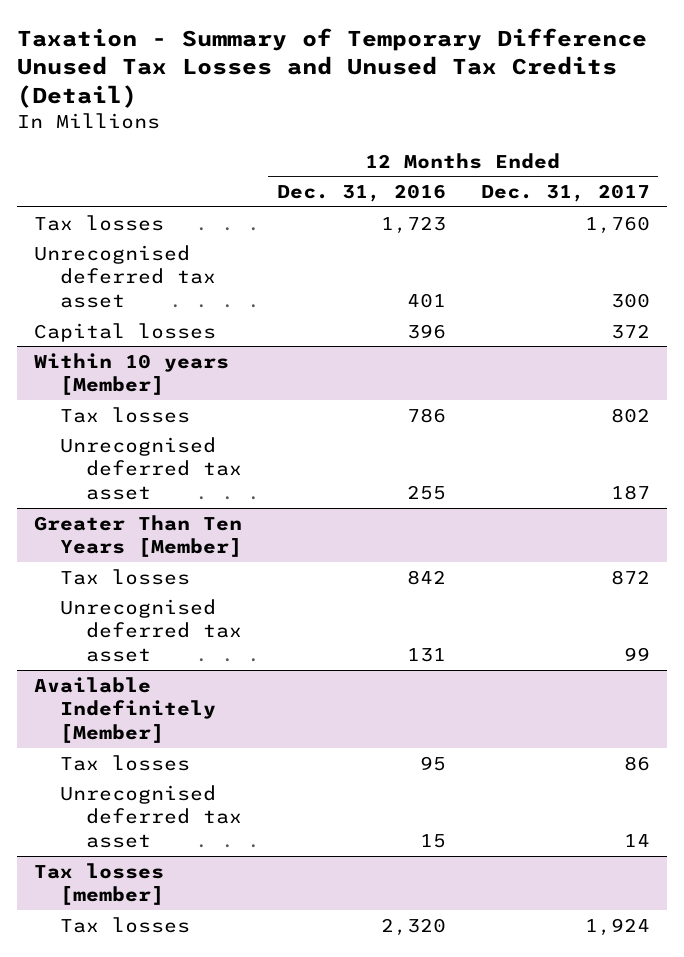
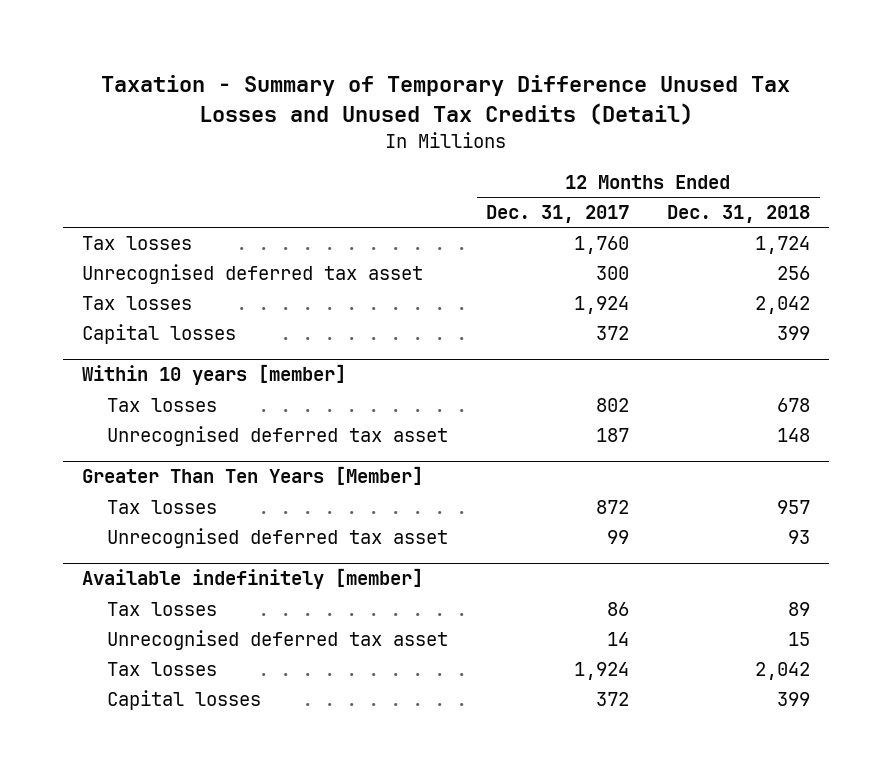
- | 12 Months Ended Dec. 31, 2016 | 12 Months Ended Dec. 31, 2017
+ | 12 Months Ended Dec. 31, 2017 | 12 Months Ended Dec. 31, 2018
+ Tax losses | 1,924 | 2,042
- Within 10 years [Member]
+ Within 10 years [member]
- Available Indefinitely [Member]
+ Available indefinitely [member]
- Tax losses [member]
+ Capital losses | 372 | 399

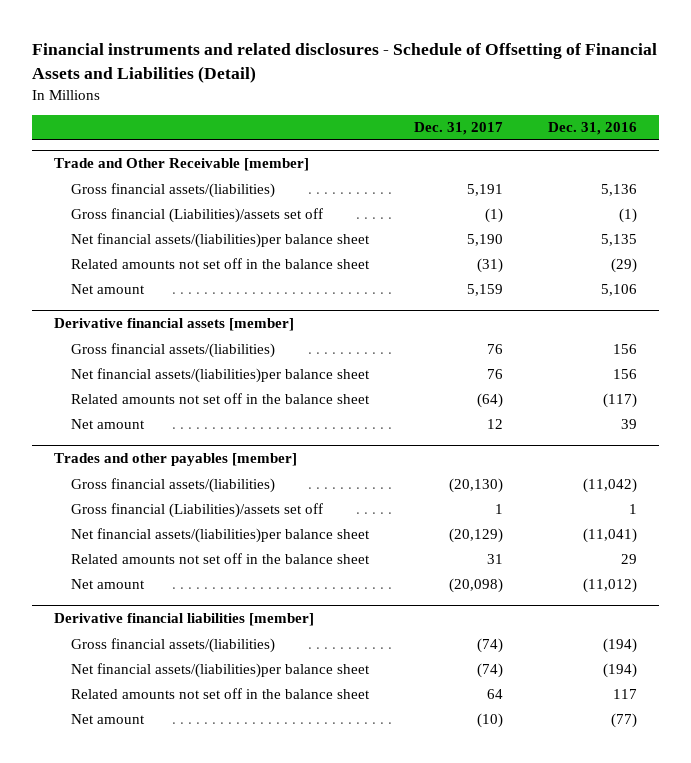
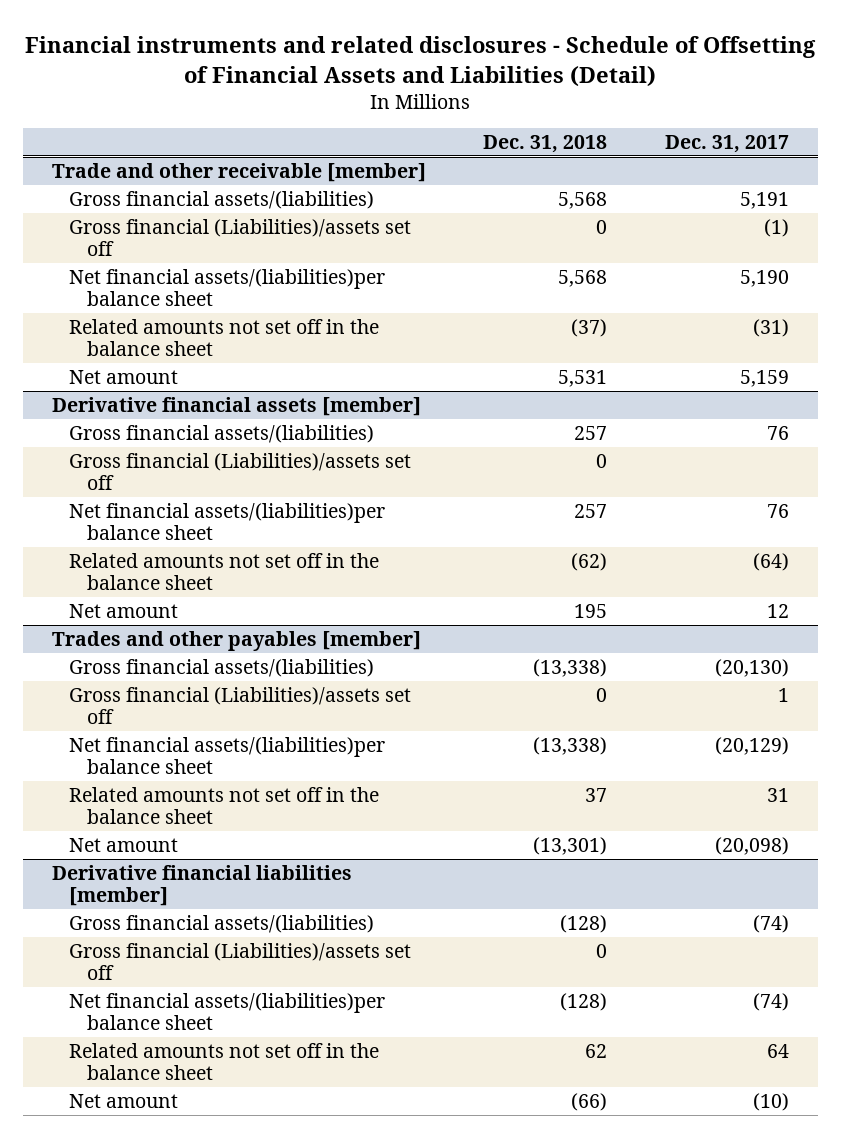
- | Dec. 31, 2017 | Dec. 31, 2016
+ | Dec. 31, 2018 | Dec. 31, 2017
- Trade and Other Receivable [member]
+ Trade and other receivable [member]
@ Derivative financial assets [member]
+ Gross financial (Liabilities)/assets set off | 0 |
@ Derivative financial liabilities [member]
+ Gross financial (Liabilities)/assets set off | 0 |

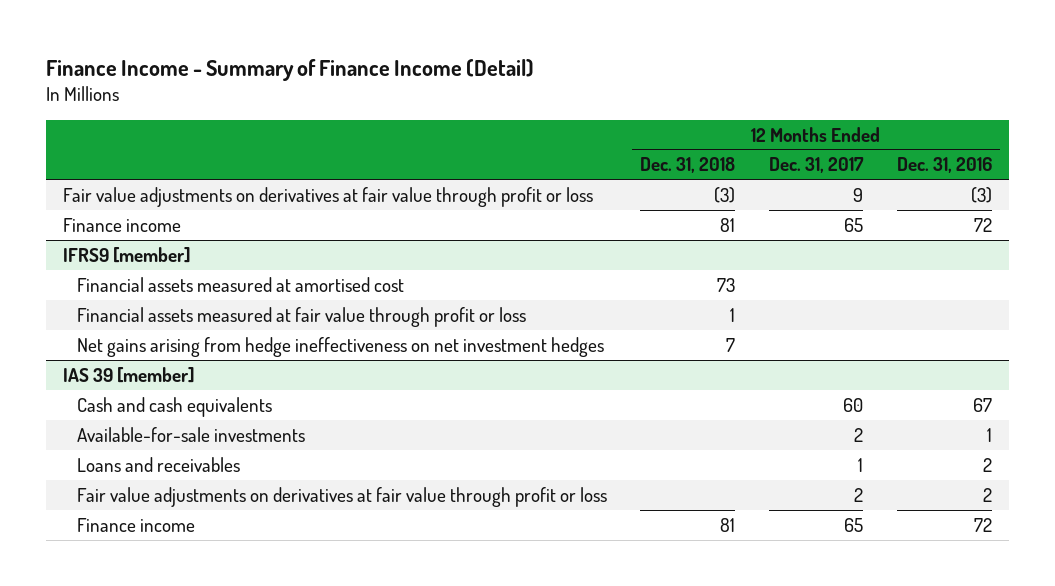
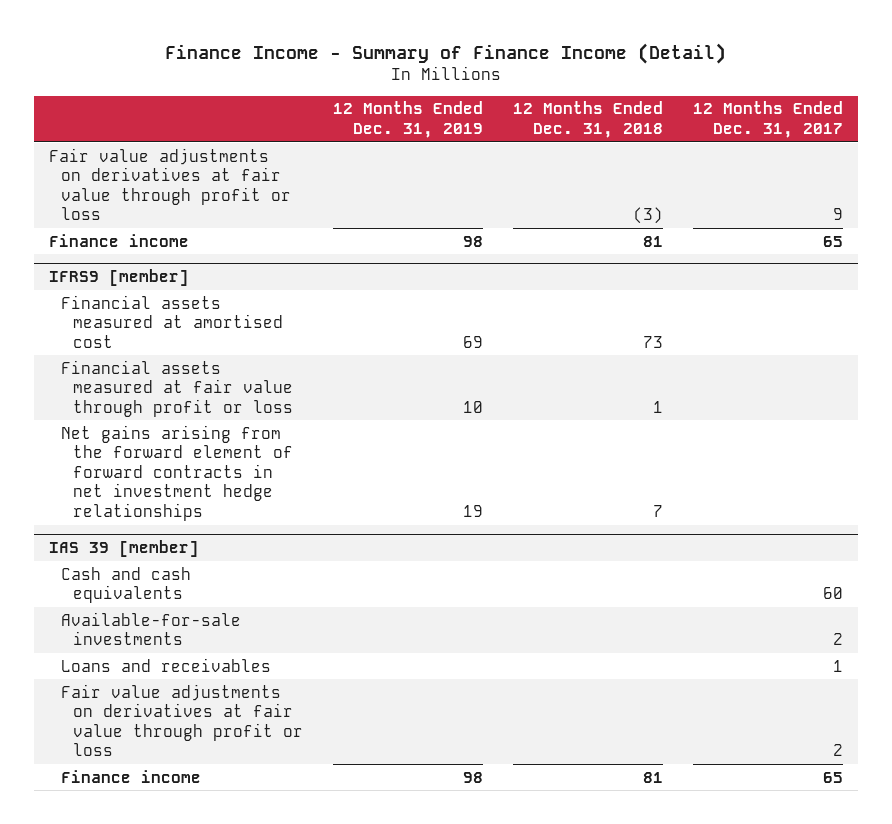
- | 12 Months Ended Dec. 31, 2018 | 12 Months Ended Dec. 31, 2017 | 12 Months Ended Dec. 31, 2016
+ | 12 Months Ended Dec. 31, 2019 | 12 Months Ended Dec. 31, 2018 | 12 Months Ended Dec. 31, 2017
@ IFRS9 [member]
- Net gains arising from hedge ineffectiveness on net investment hedges | 7 | |
+ Net gains arising from the forward element of forward contracts in net investment hedge relationships | 19 | 7 |

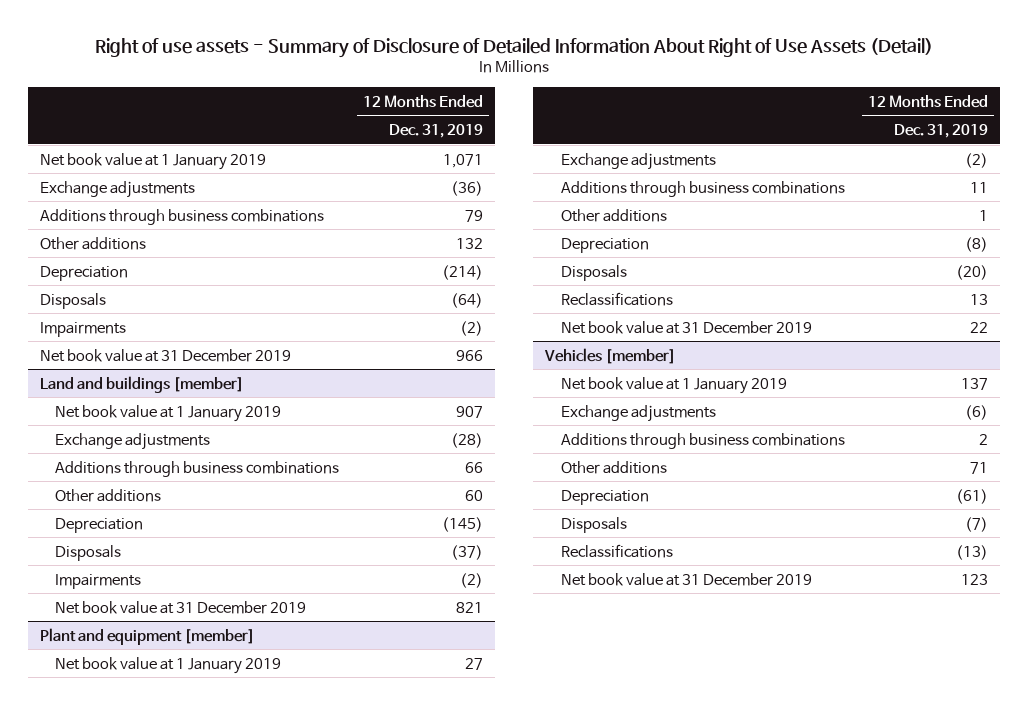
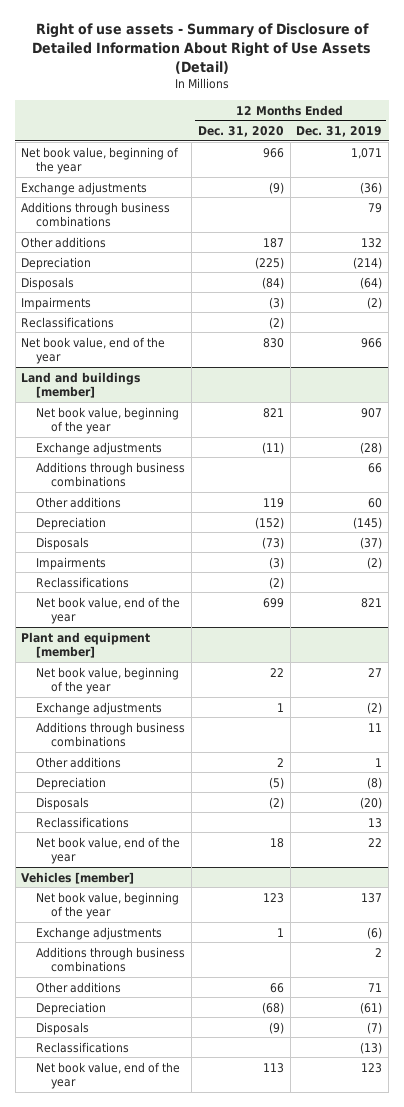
- | 12 Months Ended Dec. 31, 2019
+ | 12 Months Ended Dec. 31, 2020 | 12 Months Ended Dec. 31, 2019
- Net book value at 1 January 2019 | 1,071
+ Net book value, beginning of the year | 966 | 1,071
- Net book value at 31 December 2019 | 966
+ Reclassifications | (2) |
+ Net book value, end of the year | 830 | 966
@ Land and buildings [member]
- Net book value at 1 January 2019 | 907
+ Net book value, beginning of the year | 821 | 907
- Net book value at 31 December 2019 | 821
+ Reclassifications | (2) |
+ Net book value, end of the year | 699 | 821
@ Plant and equipment [member]
- Net book value at 1 January 2019 | 27
+ Net book value, beginning of the year | 22 | 27
- Net book value at 31 December 2019 | 22
+ Net book value, end of the year | 18 | 22
@ Vehicles [member]
- Net book value at 1 January 2019 | 137
+ Net book value, beginning of the year | 123 | 137
- Net book value at 31 December 2019 | 123
+ Net book value, end of the year | 113 | 123

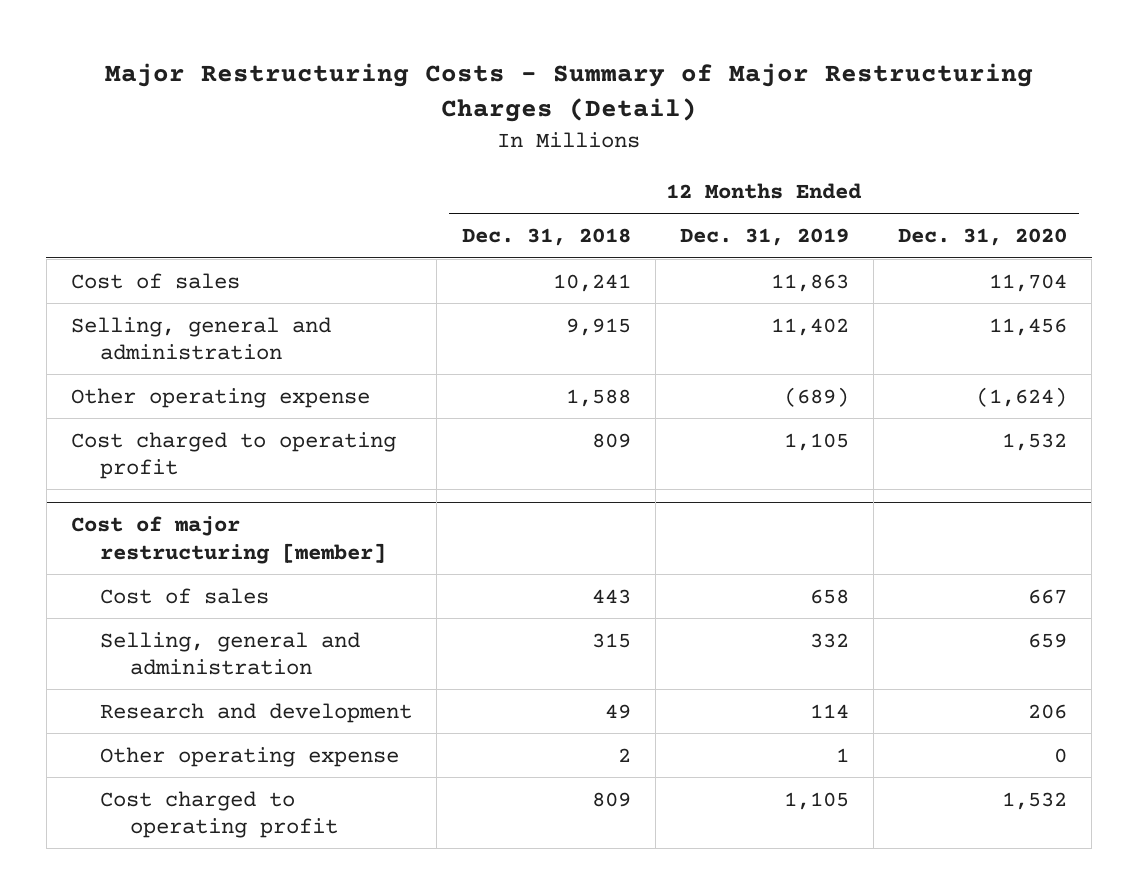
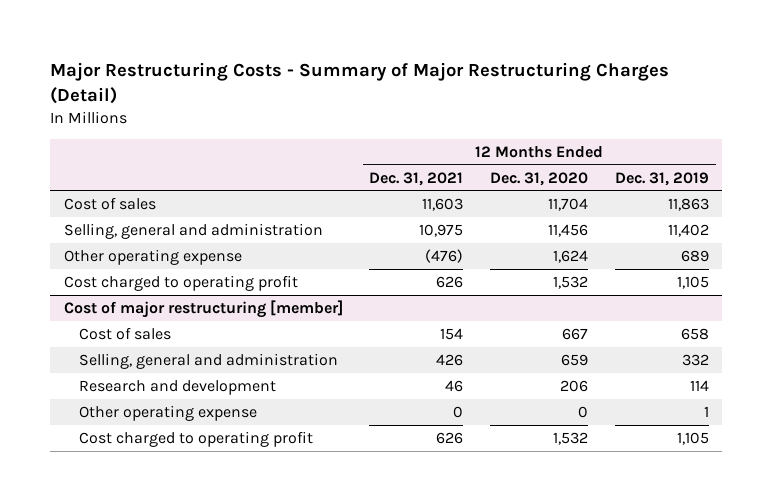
- | 12 Months Ended Dec. 31, 2018 | 12 Months Ended Dec. 31, 2019 | 12 Months Ended Dec. 31, 2020
+ | 12 Months Ended Dec. 31, 2021 | 12 Months Ended Dec. 31, 2020 | 12 Months Ended Dec. 31, 2019
- Other operating expense | 1,588 | (689) | (1,624)
+ Other operating expense | (476) | 1,624 | 689

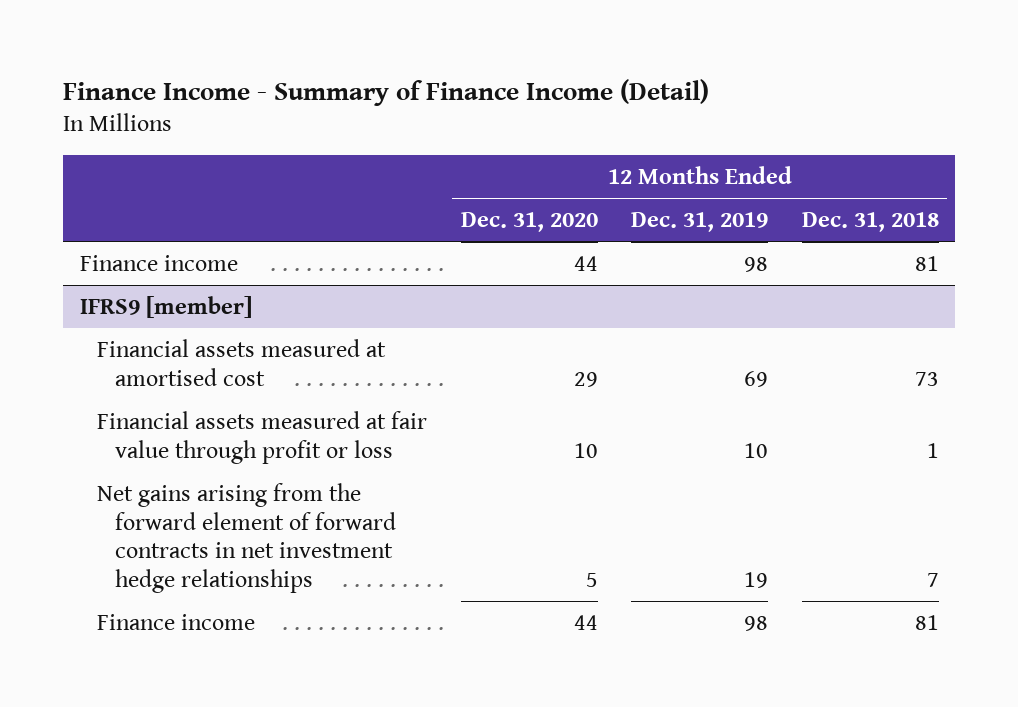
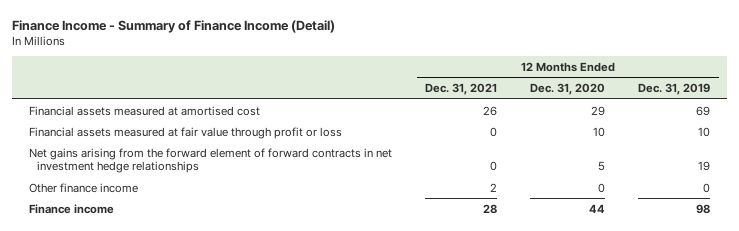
- | 12 Months Ended Dec. 31, 2020 | 12 Months Ended Dec. 31, 2019 | 12 Months Ended Dec. 31, 2018
+ | 12 Months Ended Dec. 31, 2021 | 12 Months Ended Dec. 31, 2020 | 12 Months Ended Dec. 31, 2019
- Finance income | 44 | 98 | 81
- IFRS9 [member]
+ Other finance income | 2 | 0 | 0

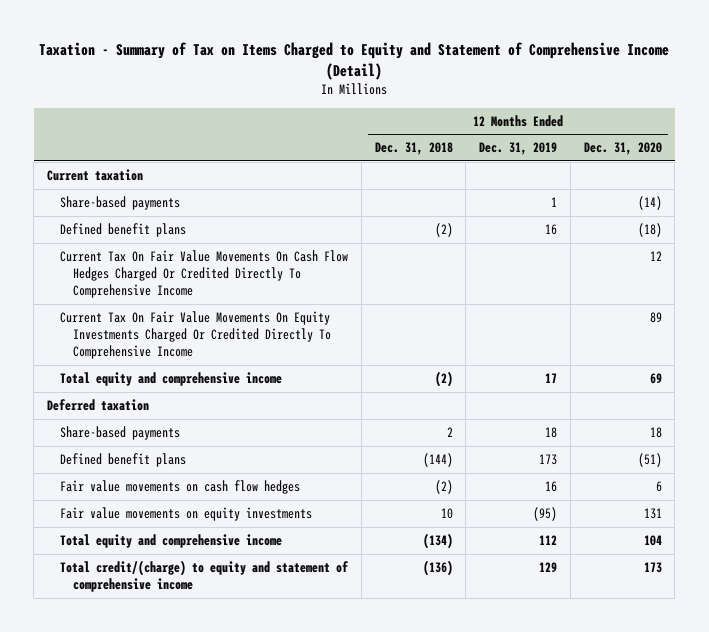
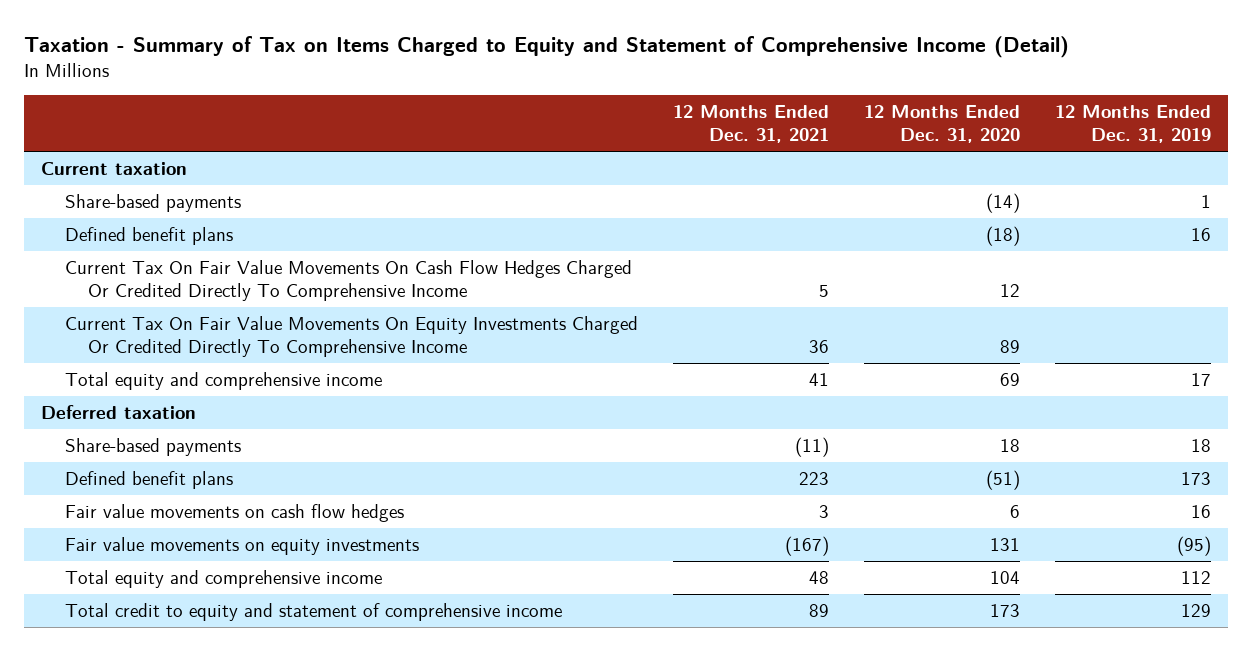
- | 12 Months Ended Dec. 31, 2018 | 12 Months Ended Dec. 31, 2019 | 12 Months Ended Dec. 31, 2020
+ | 12 Months Ended Dec. 31, 2021 | 12 Months Ended Dec. 31, 2020 | 12 Months Ended Dec. 31, 2019
- Total credit/(charge) to equity and statement of comprehensive income | (136) | 129 | 173
+ Total credit to equity and statement of comprehensive income | 89 | 173 | 129

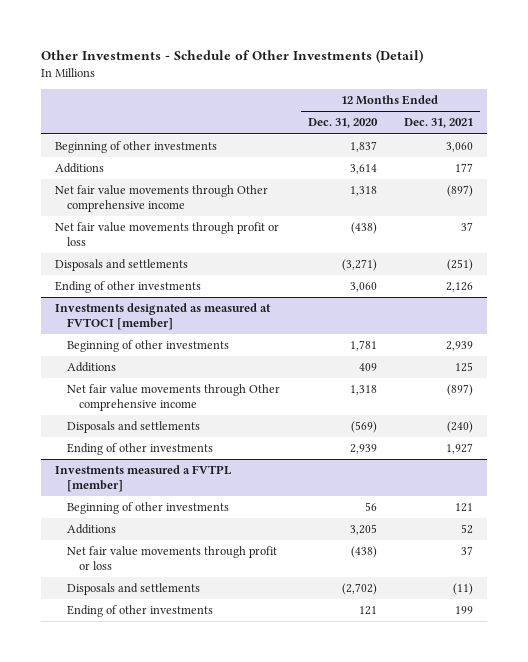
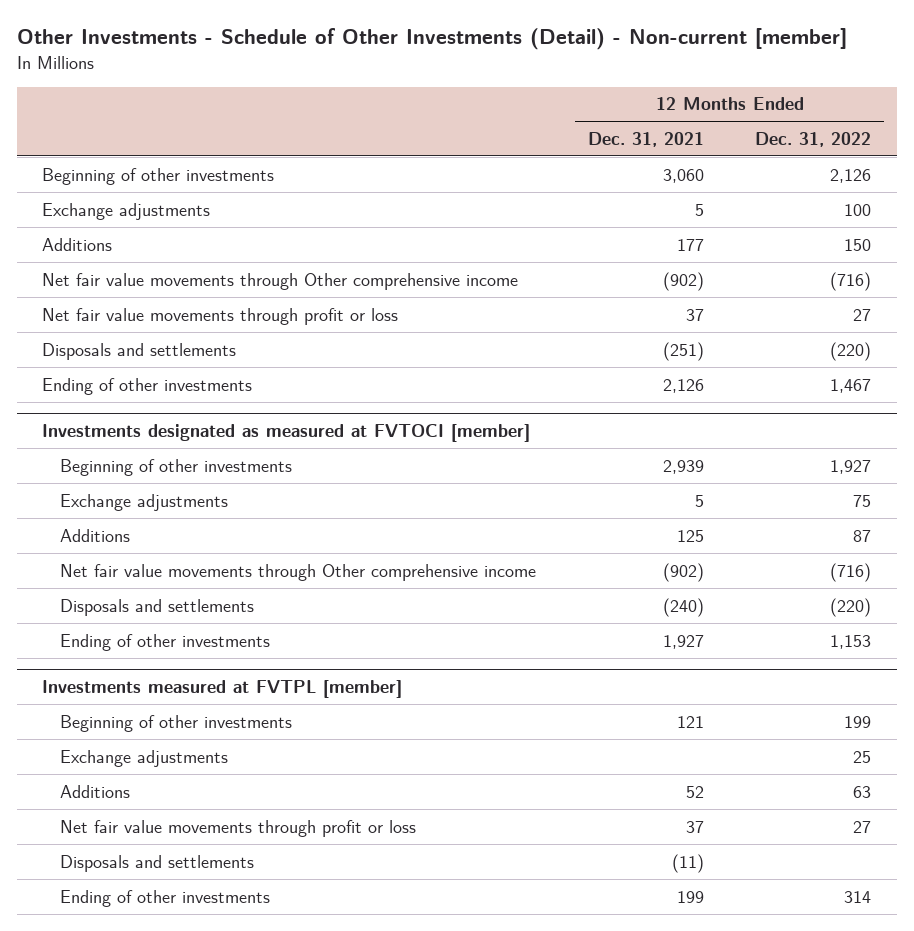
- Other Investments - Schedule of Other Investments (Detail)
+ Other Investments - Schedule of Other Investments (Detail) - Non-current [member]
- | 12 Months Ended Dec. 31, 2020 | 12 Months Ended Dec. 31, 2021
+ | 12 Months Ended Dec. 31, 2021 | 12 Months Ended Dec. 31, 2022
+ Exchange adjustments | 5 | 100
- Net fair value movements through Other comprehensive income | 1,318 | (897)
+ Net fair value movements through Other comprehensive income | (902) | (716)
@ Investments designated as measured at FVTOCI [member]
+ Exchange adjustments | 5 | 75
- Net fair value movements through Other comprehensive income | 1,318 | (897)
+ Net fair value movements through Other comprehensive income | (902) | (716)
- Investments measured a FVTPL [member]
+ Investments measured at FVTPL [member]
+ Exchange adjustments | | 25

